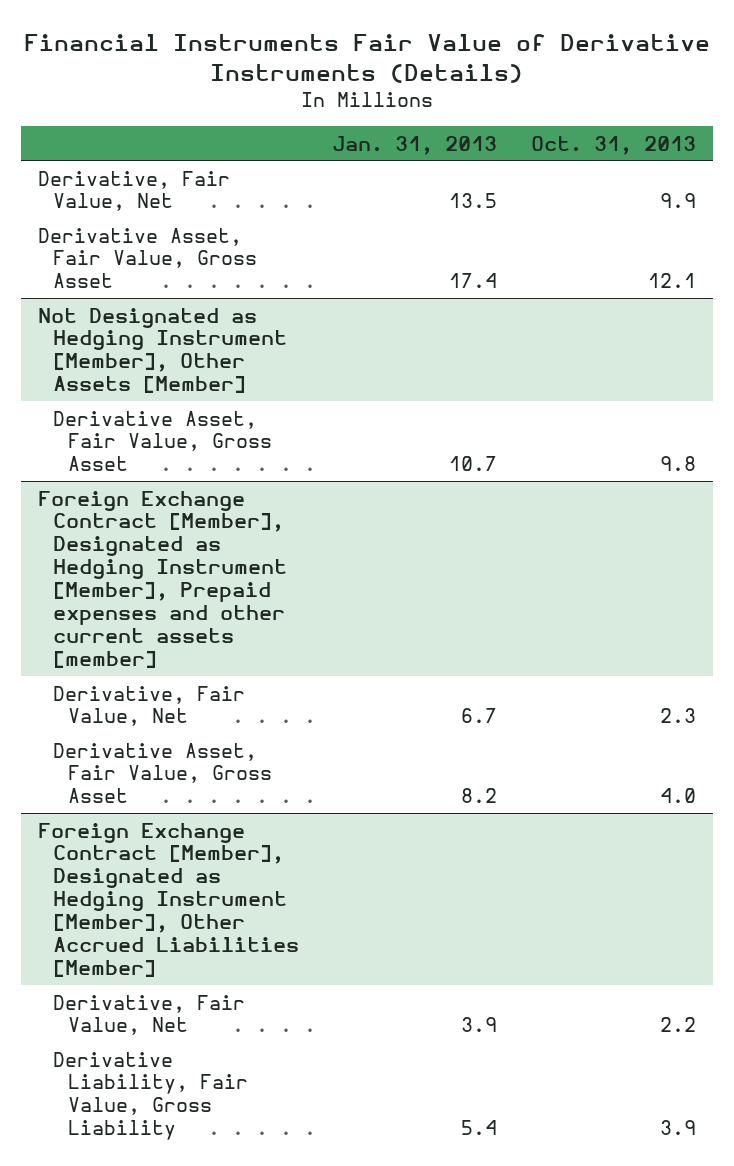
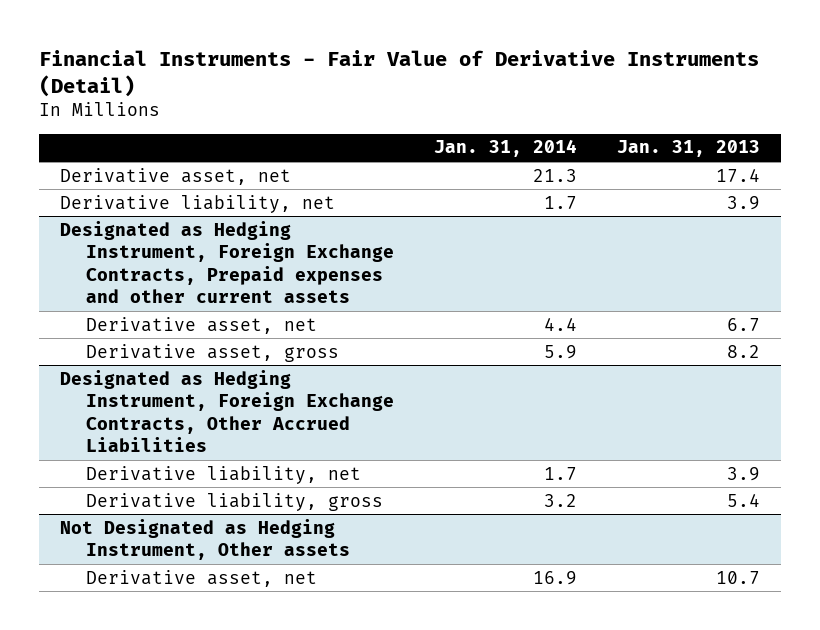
- Financial Instruments Fair Value of Derivative Instruments (Details)
+ Financial Instruments - Fair Value of Derivative Instruments (Detail)
- | Jan. 31, 2013 | Oct. 31, 2013
+ | Jan. 31, 2014 | Jan. 31, 2013
- Derivative, Fair Value, Net | 13.5 | 9.9
- Derivative Asset, Fair Value, Gross Asset | 17.4 | 12.1
- Not Designated as Hedging Instrument [Member], Other Assets [Member]
- Derivative Asset, Fair Value, Gross Asset | 10.7 | 9.8
- Foreign Exchange Contract [Member], Designated as Hedging Instrument [Member], Prepaid expenses and other current assets [member]
- Derivative, Fair Value, Net | 6.7 | 2.3
- Derivative Asset, Fair Value, Gross Asset | 8.2 | 4.0
- Foreign Exchange Contract [Member], Designated as Hedging Instrument [Member], Other Accrued Liabilities [Member]
- Derivative, Fair Value, Net | 3.9 | 2.2
- Derivative Liability, Fair Value, Gross Liability | 5.4 | 3.9
+ Derivative asset, net | 21.3 | 17.4
+ Derivative liability, net | 1.7 | 3.9
+ Designated as Hedging Instrument, Foreign Exchange Contracts, Prepaid expenses and other current assets
+ Derivative asset, net | 4.4 | 6.7
+ Derivative asset, gross | 5.9 | 8.2
+ Designated as Hedging Instrument, Foreign Exchange Contracts, Other Accrued Liabilities
+ Derivative liability, net | 1.7 | 3.9
+ Derivative liability, gross | 3.2 | 5.4
+ Not Designated as Hedging Instrument, Other assets
+ Derivative asset, net | 16.9 | 10.7

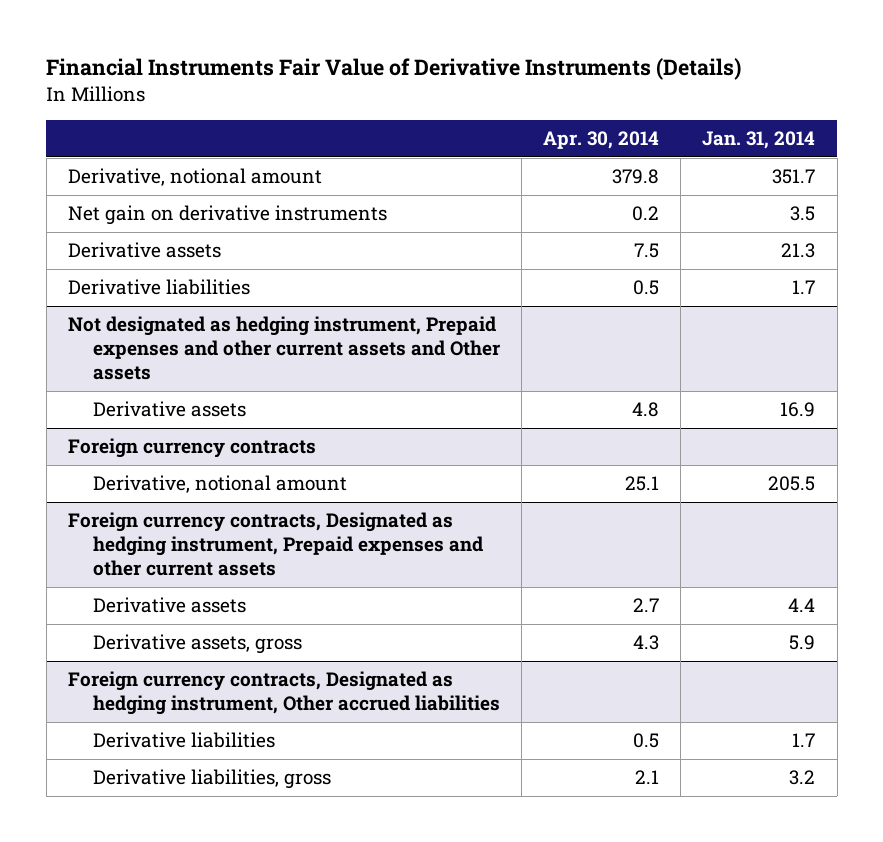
- Financial Instruments - Fair Value of Derivative Instruments (Detail)
+ Financial Instruments Fair Value of Derivative Instruments (Details)
- | Jan. 31, 2014 | Jan. 31, 2013
+ | Apr. 30, 2014 | Jan. 31, 2014
- Derivative asset, net | 21.3 | 17.4
- Derivative liability, net | 1.7 | 3.9
- Designated as Hedging Instrument, Foreign Exchange Contracts, Prepaid expenses and other current assets
- Derivative asset, net | 4.4 | 6.7
- Derivative asset, gross | 5.9 | 8.2
- Designated as Hedging Instrument, Foreign Exchange Contracts, Other Accrued Liabilities
- Derivative liability, net | 1.7 | 3.9
- Derivative liability, gross | 3.2 | 5.4
- Not Designated as Hedging Instrument, Other assets
- Derivative asset, net | 16.9 | 10.7
+ Derivative, notional amount | 379.8 | 351.7
+ Net gain on derivative instruments | 0.2 | 3.5
+ Derivative assets | 7.5 | 21.3
+ Derivative liabilities | 0.5 | 1.7
+ Not designated as hedging instrument, Prepaid expenses and other current assets and Other assets
+ Derivative assets | 4.8 | 16.9
+ Foreign currency contracts
+ Derivative, notional amount | 25.1 | 205.5
+ Foreign currency contracts, Designated as hedging instrument, Prepaid expenses and other current assets
+ Derivative assets | 2.7 | 4.4
+ Derivative assets, gross | 4.3 | 5.9
+ Foreign currency contracts, Designated as hedging instrument, Other accrued liabilities
+ Derivative liabilities | 0.5 | 1.7
+ Derivative liabilities, gross | 2.1 | 3.2

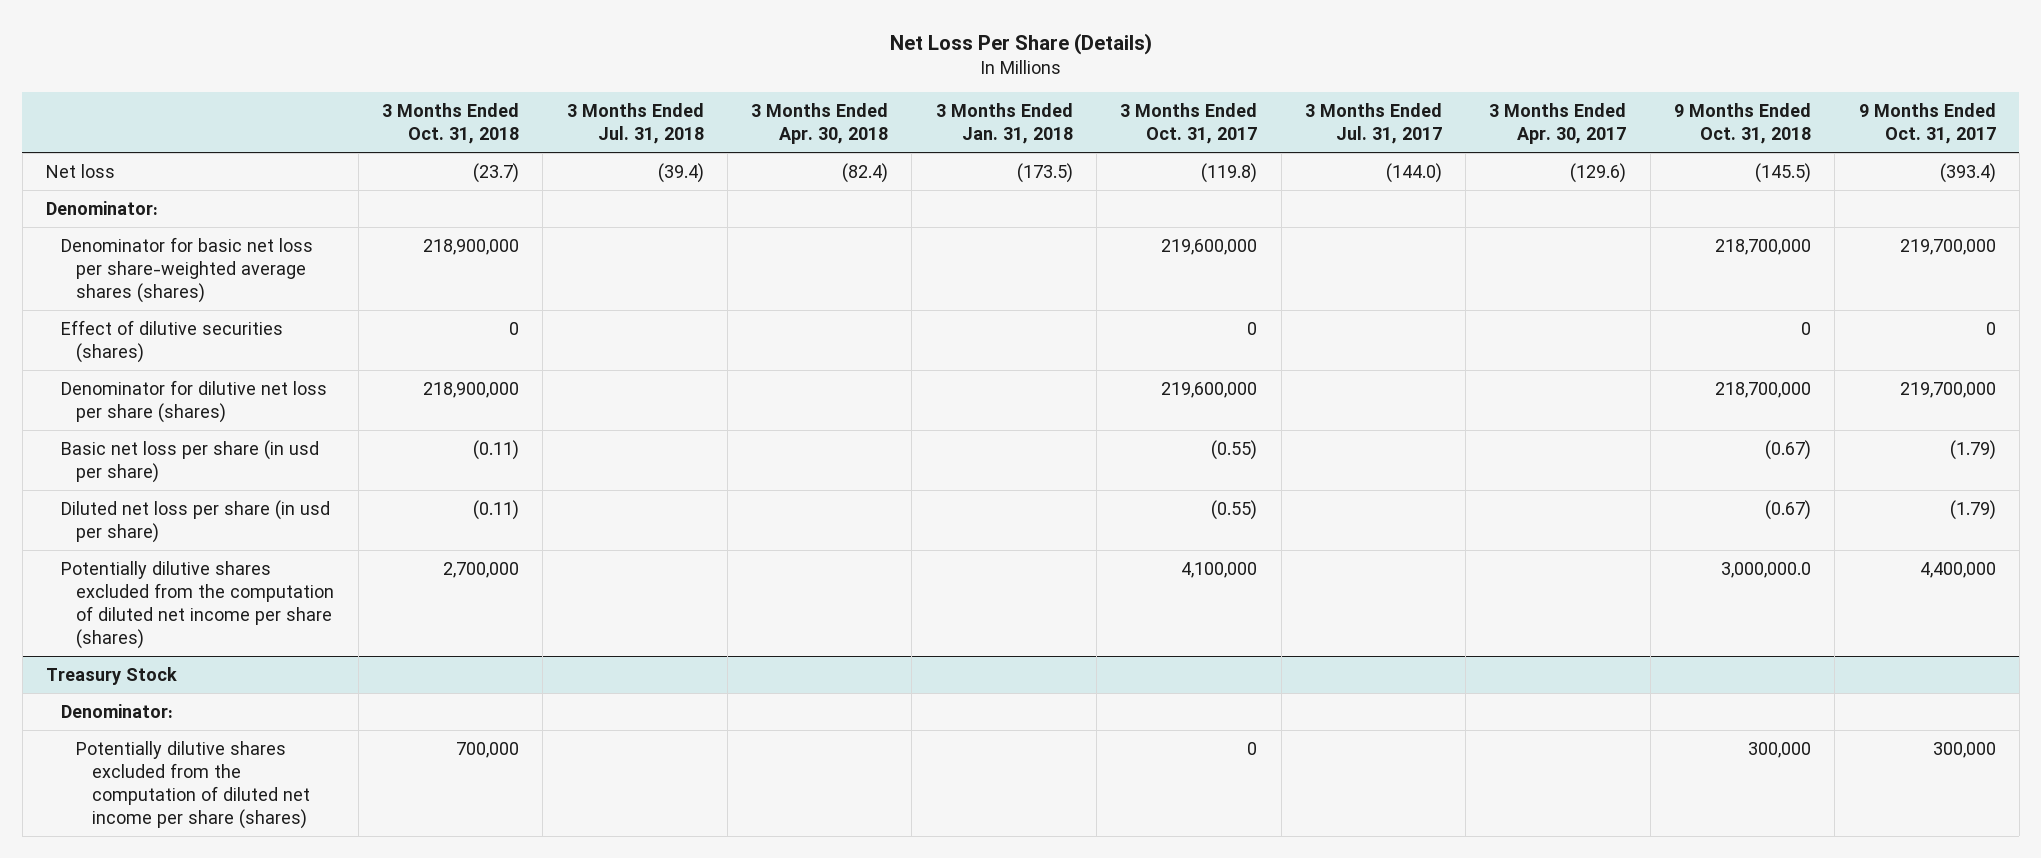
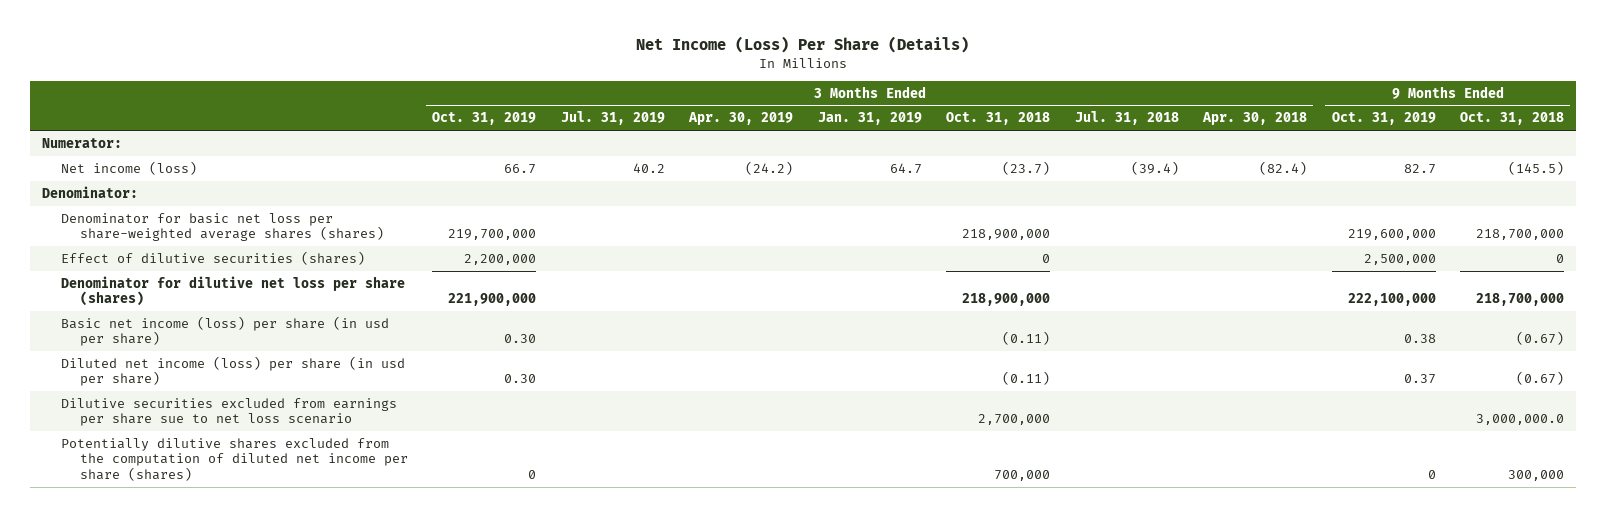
- Net Loss Per Share (Details)
+ Net Income (Loss) Per Share (Details)
- | 3 Months Ended Oct. 31, 2018 | 3 Months Ended Jul. 31, 2018 | 3 Months Ended Apr. 30, 2018 | 3 Months Ended Jan. 31, 2018 | 3 Months Ended Oct. 31, 2017 | 3 Months Ended Jul. 31, 2017 | 3 Months Ended Apr. 30, 2017 | 9 Months Ended Oct. 31, 2018 | 9 Months Ended Oct. 31, 2017
+ | 3 Months Ended Oct. 31, 2019 | 3 Months Ended Jul. 31, 2019 | 3 Months Ended Apr. 30, 2019 | 3 Months Ended Jan. 31, 2019 | 3 Months Ended Oct. 31, 2018 | 3 Months Ended Jul. 31, 2018 | 3 Months Ended Apr. 30, 2018 | 9 Months Ended Oct. 31, 2019 | 9 Months Ended Oct. 31, 2018
- Net loss | (23.7) | (39.4) | (82.4) | (173.5) | (119.8) | (144.0) | (129.6) | (145.5) | (393.4)
+ Numerator:
+ Net income (loss) | 66.7 | 40.2 | (24.2) | 64.7 | (23.7) | (39.4) | (82.4) | 82.7 | (145.5)
- Basic net loss per share (in usd per share) | (0.11) | | | | (0.55) | | | (0.67) | (1.79)
- Diluted net loss per share (in usd per share) | (0.11) | | | | (0.55) | | | (0.67) | (1.79)
- Potentially dilutive shares excluded from the computation of diluted net income per share (shares) | 2,700,000 | | | | 4,100,000 | | | 3,000,000.0 | 4,400,000
- Treasury Stock
- Denominator:
+ Basic net income (loss) per share (in usd per share) | 0.30 | | | | (0.11) | | | 0.38 | (0.67)
+ Diluted net income (loss) per share (in usd per share) | 0.30 | | | | (0.11) | | | 0.37 | (0.67)
+ Dilutive securities excluded from earnings per share sue to net loss scenario | | | | | 2,700,000 | | | | 3,000,000.0

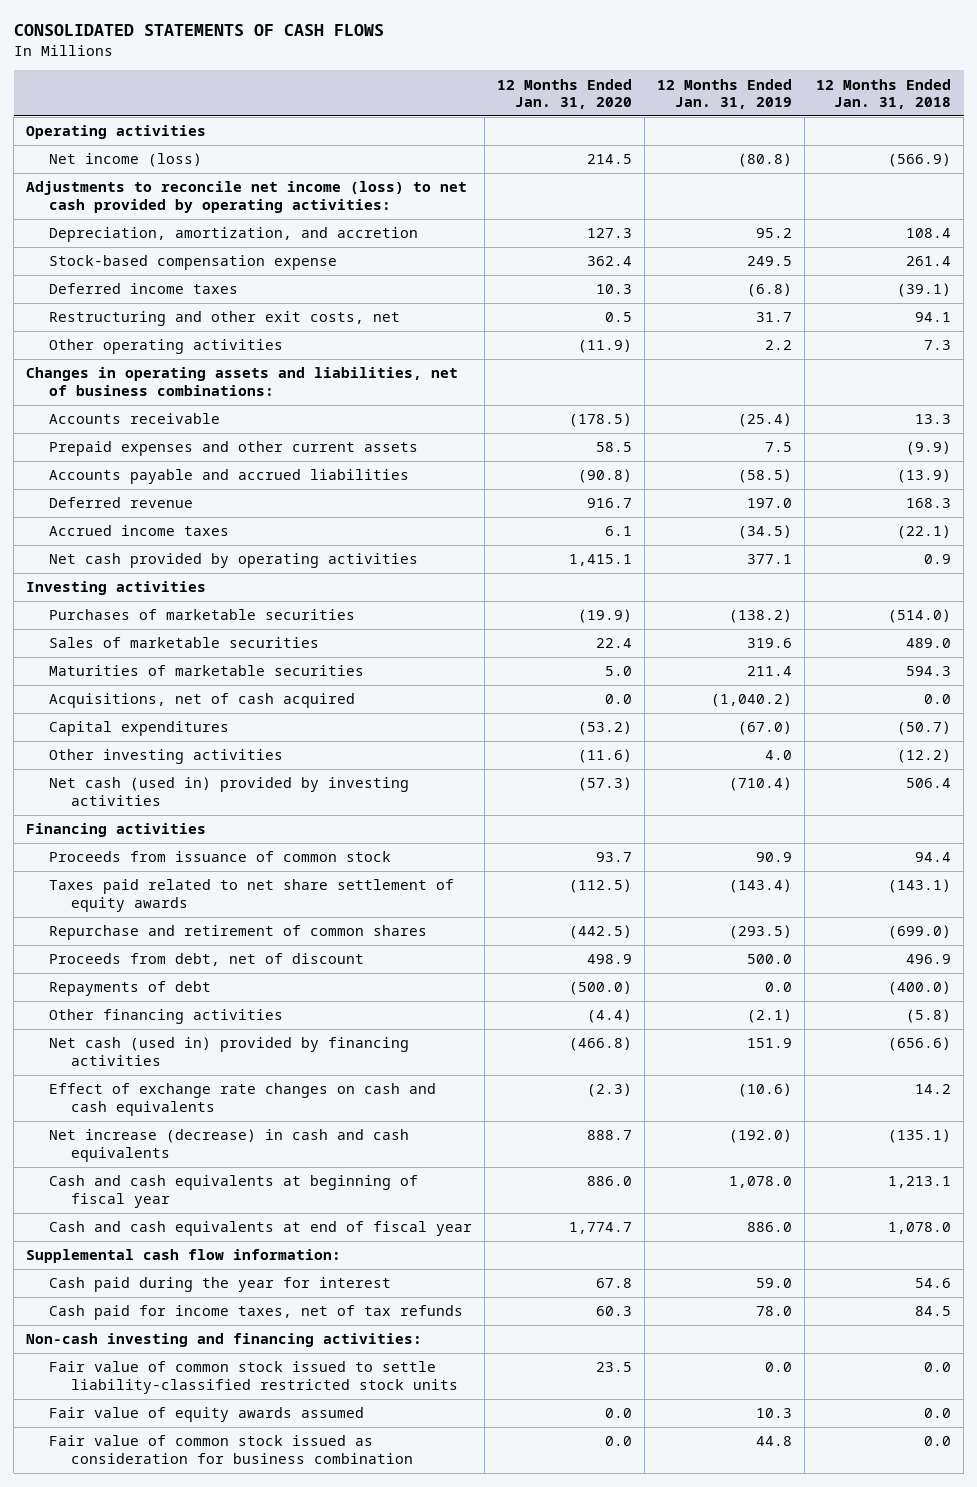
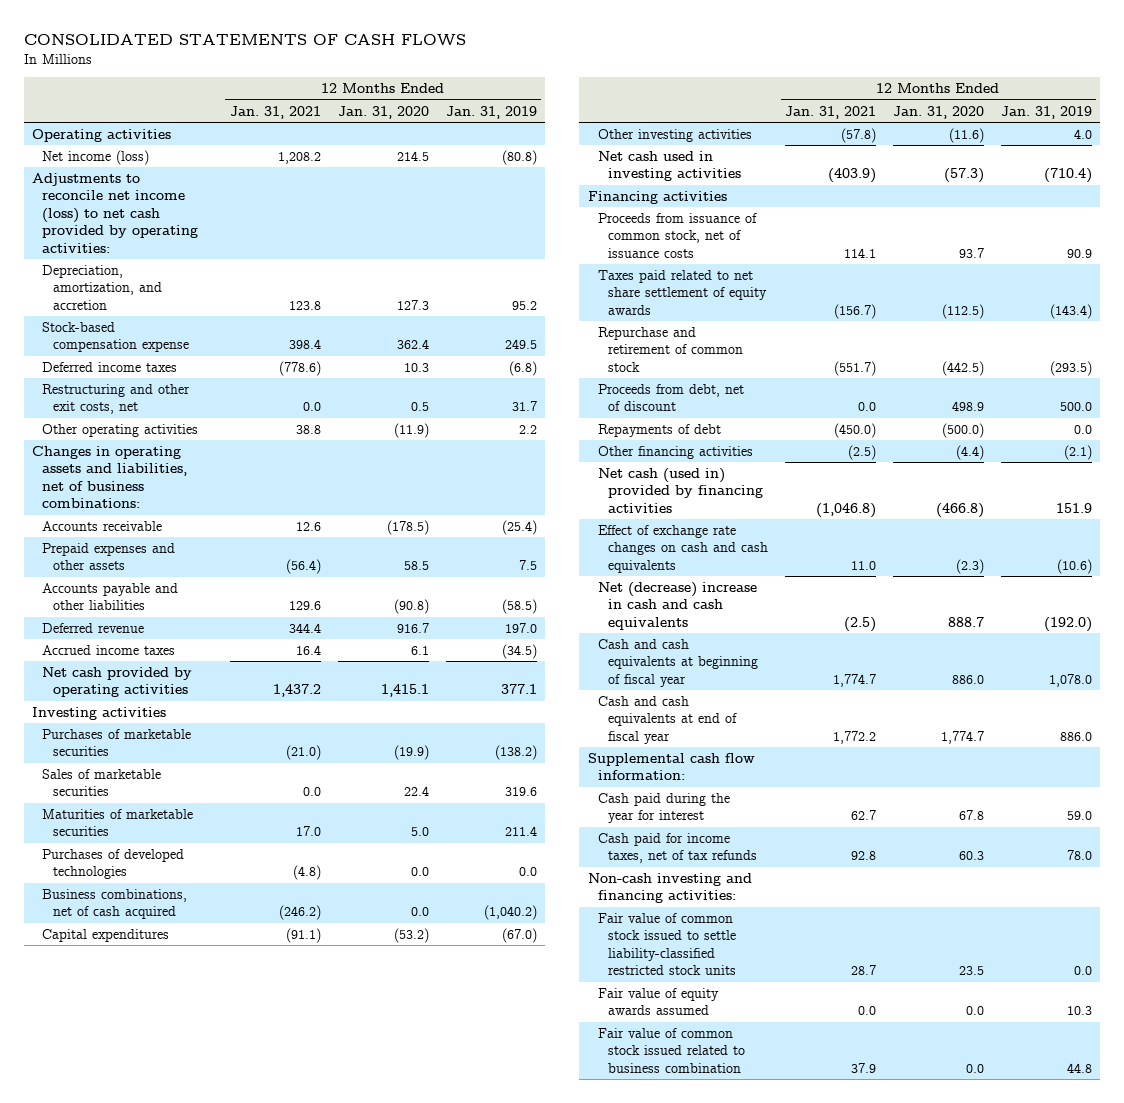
- | 12 Months Ended Jan. 31, 2020 | 12 Months Ended Jan. 31, 2019 | 12 Months Ended Jan. 31, 2018
+ | 12 Months Ended Jan. 31, 2021 | 12 Months Ended Jan. 31, 2020 | 12 Months Ended Jan. 31, 2019
- Prepaid expenses and other current assets | 58.5 | 7.5 | (9.9)
- Accounts payable and accrued liabilities | (90.8) | (58.5) | (13.9)
+ Prepaid expenses and other assets | (56.4) | 58.5 | 7.5
+ Accounts payable and other liabilities | 129.6 | (90.8) | (58.5)
- Acquisitions, net of cash acquired | 0.0 | (1,040.2) | 0.0
+ Purchases of developed technologies | (4.8) | 0.0 | 0.0
+ Business combinations, net of cash acquired | (246.2) | 0.0 | (1,040.2)
- Net cash (used in) provided by investing activities | (57.3) | (710.4) | 506.4
+ Net cash used in investing activities | (403.9) | (57.3) | (710.4)
- Proceeds from issuance of common stock | 93.7 | 90.9 | 94.4
+ Proceeds from issuance of common stock, net of issuance costs | 114.1 | 93.7 | 90.9
- Repurchase and retirement of common shares | (442.5) | (293.5) | (699.0)
+ Repurchase and retirement of common stock | (551.7) | (442.5) | (293.5)
- Net increase (decrease) in cash and cash equivalents | 888.7 | (192.0) | (135.1)
+ Net (decrease) increase in cash and cash equivalents | (2.5) | 888.7 | (192.0)
- Fair value of common stock issued as consideration for business combination | 0.0 | 44.8 | 0.0
+ Fair value of common stock issued related to business combination | 37.9 | 0.0 | 44.8

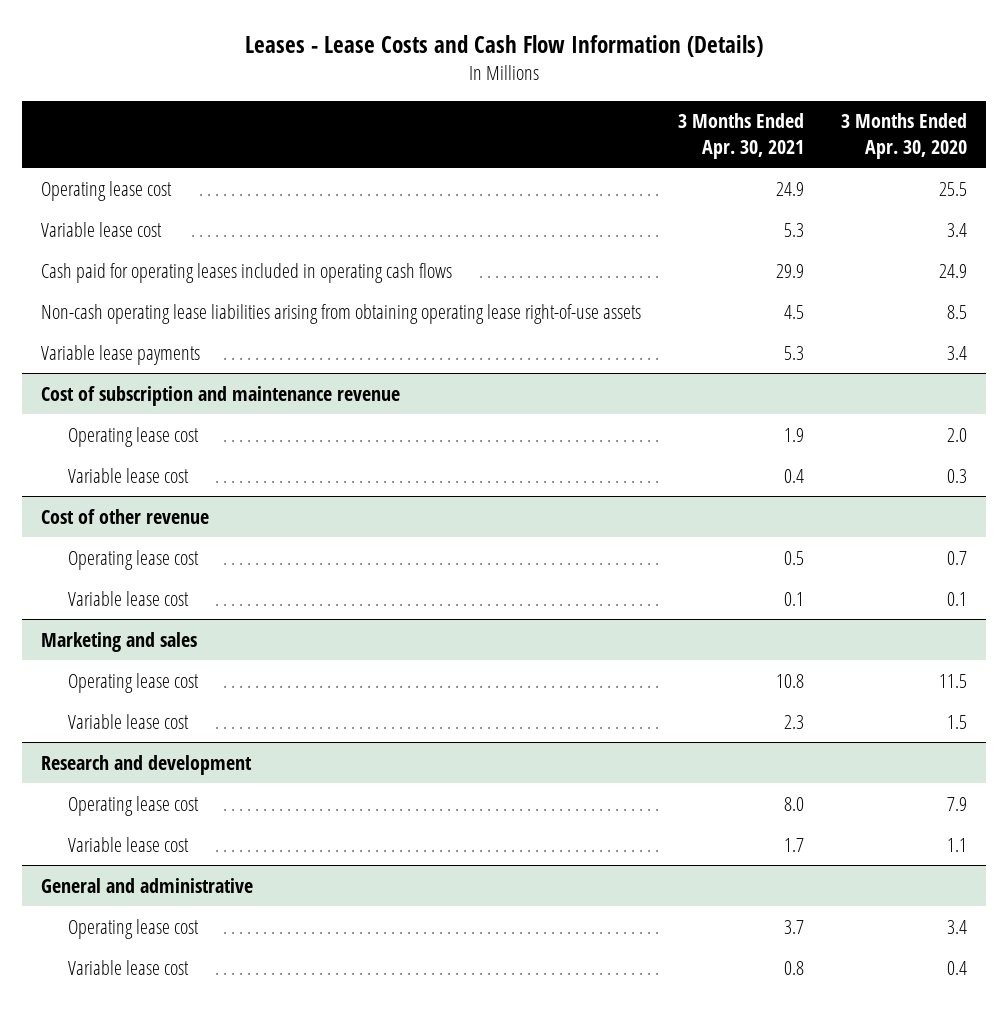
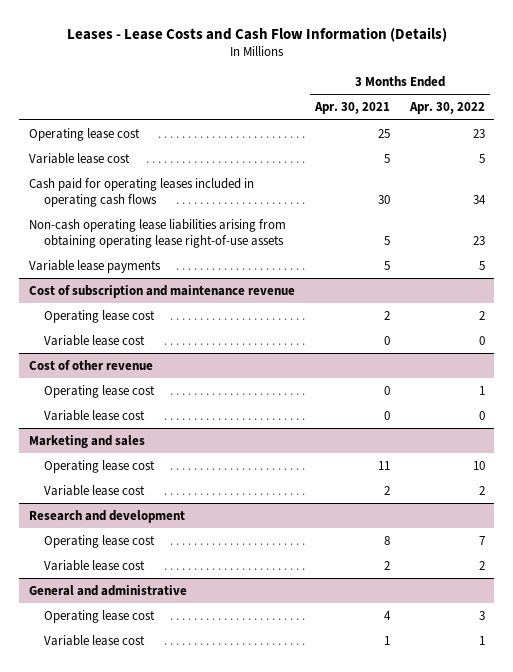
- | 3 Months Ended Apr. 30, 2021 | 3 Months Ended Apr. 30, 2020
+ | 3 Months Ended Apr. 30, 2021 | 3 Months Ended Apr. 30, 2022
- Operating lease cost | 24.9 | 25.5
- Variable lease cost | 5.3 | 3.4
- Cash paid for operating leases included in operating cash flows | 29.9 | 24.9
- Non-cash operating lease liabilities arising from obtaining operating lease right-of-use assets | 4.5 | 8.5
- Variable lease payments | 5.3 | 3.4
+ Operating lease cost | 25 | 23
+ Variable lease cost | 5 | 5
+ Cash paid for operating leases included in operating cash flows | 30 | 34
+ Non-cash operating lease liabilities arising from obtaining operating lease right-of-use assets | 5 | 23
+ Variable lease payments | 5 | 5
@ Cost of subscription and maintenance revenue
- Operating lease cost | 1.9 | 2.0
- Variable lease cost | 0.4 | 0.3
+ Operating lease cost | 2 | 2
+ Variable lease cost | 0 | 0
@ Cost of other revenue
- Operating lease cost | 0.5 | 0.7
- Variable lease cost | 0.1 | 0.1
+ Operating lease cost | 0 | 1
+ Variable lease cost | 0 | 0
@ Marketing and sales
- Operating lease cost | 10.8 | 11.5
- Variable lease cost | 2.3 | 1.5
+ Operating lease cost | 11 | 10
+ Variable lease cost | 2 | 2
@ Research and development
- Operating lease cost | 8.0 | 7.9
- Variable lease cost | 1.7 | 1.1
+ Operating lease cost | 8 | 7
+ Variable lease cost | 2 | 2
@ General and administrative
- Operating lease cost | 3.7 | 3.4
- Variable lease cost | 0.8 | 0.4
+ Operating lease cost | 4 | 3
+ Variable lease cost | 1 | 1

